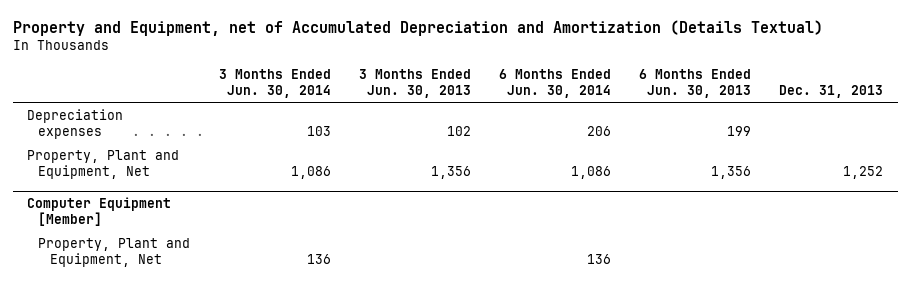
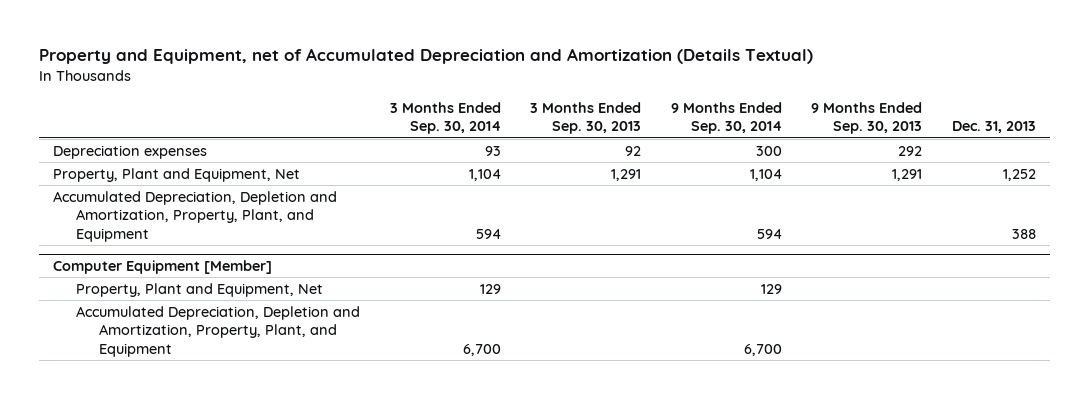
- | 3 Months Ended Jun. 30, 2014 | 3 Months Ended Jun. 30, 2013 | 6 Months Ended Jun. 30, 2014 | 6 Months Ended Jun. 30, 2013 | Dec. 31, 2013
+ | 3 Months Ended Sep. 30, 2014 | 3 Months Ended Sep. 30, 2013 | 9 Months Ended Sep. 30, 2014 | 9 Months Ended Sep. 30, 2013 | Dec. 31, 2013
+ Accumulated Depreciation, Depletion and Amortization, Property, Plant, and Equipment | 594 | | 594 | | 388
@ Computer Equipment [Member]
+ Accumulated Depreciation, Depletion and Amortization, Property, Plant, and Equipment | 6,700 | | 6,700 | |

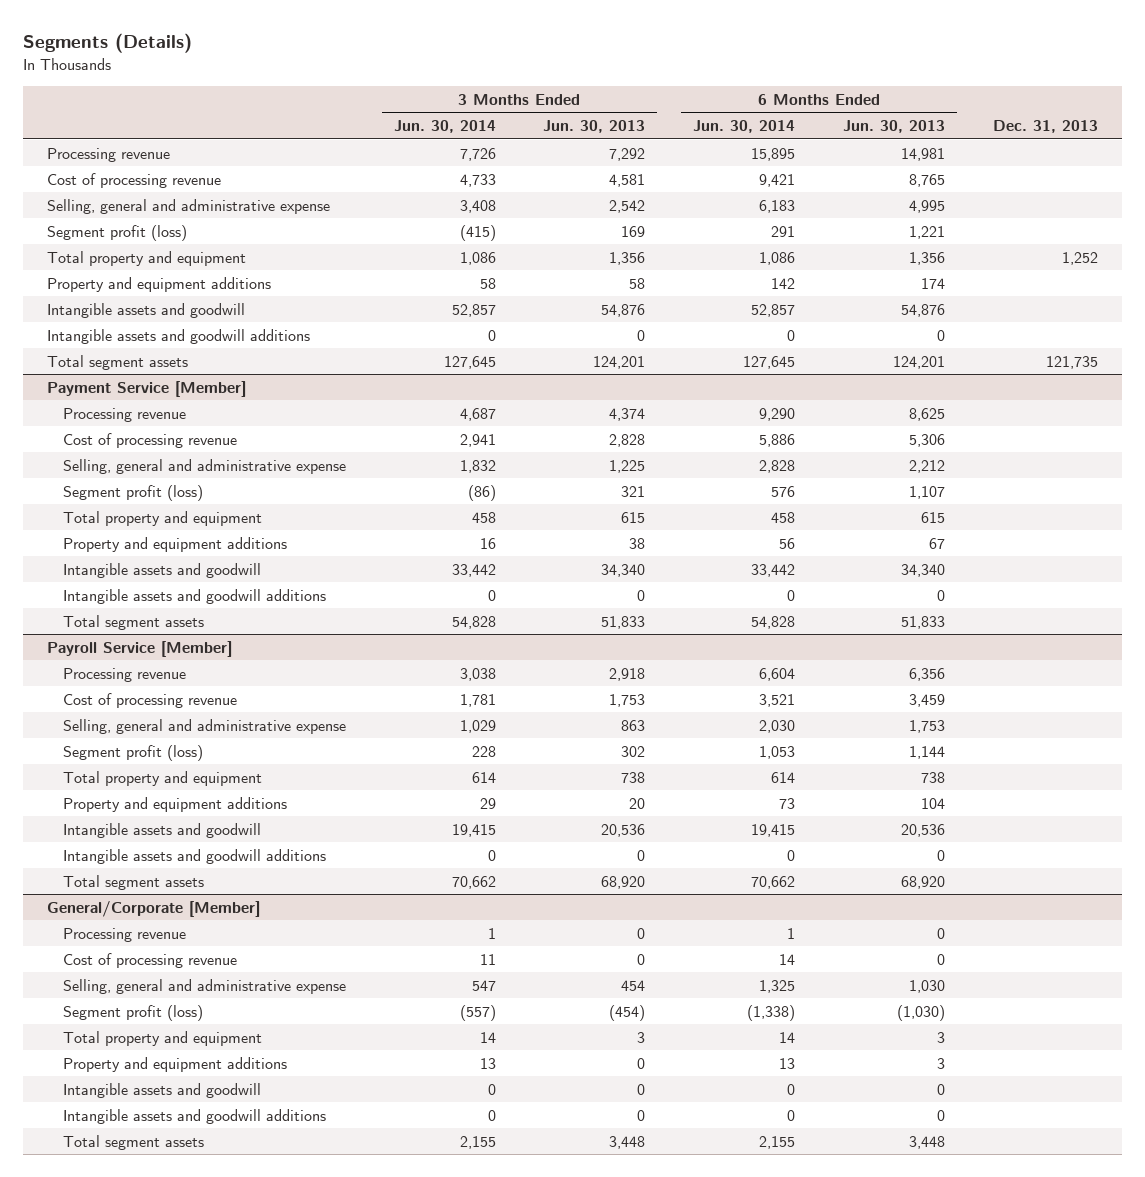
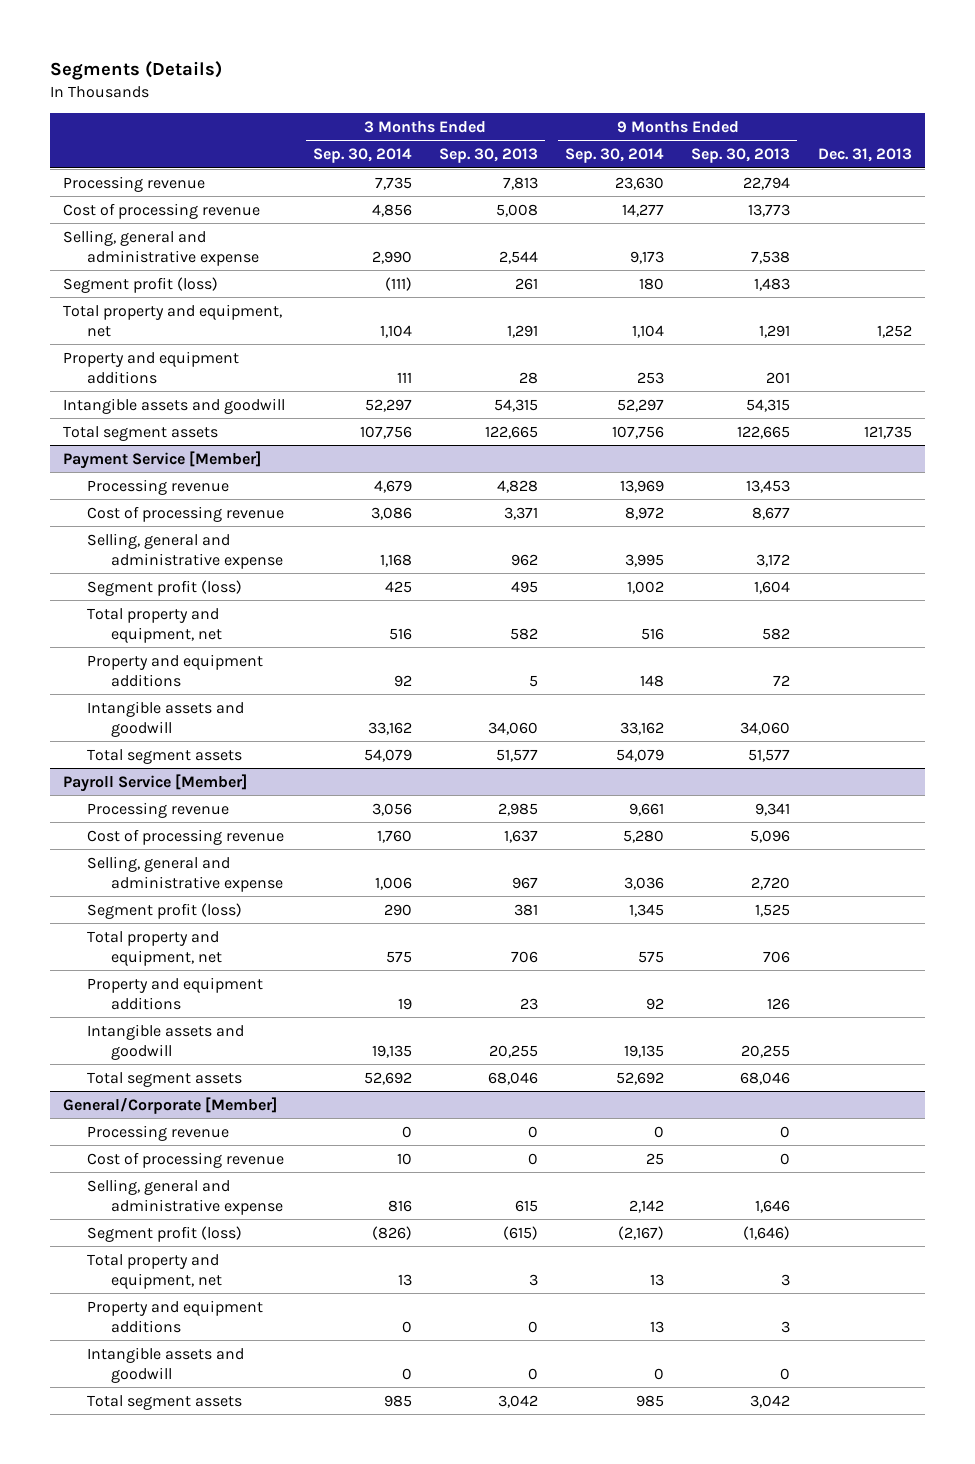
- | 3 Months Ended Jun. 30, 2014 | 3 Months Ended Jun. 30, 2013 | 6 Months Ended Jun. 30, 2014 | 6 Months Ended Jun. 30, 2013 | Dec. 31, 2013
+ | 3 Months Ended Sep. 30, 2014 | 3 Months Ended Sep. 30, 2013 | 9 Months Ended Sep. 30, 2014 | 9 Months Ended Sep. 30, 2013 | Dec. 31, 2013
- Total property and equipment | 1,086 | 1,356 | 1,086 | 1,356 | 1,252
+ Total property and equipment, net | 1,104 | 1,291 | 1,104 | 1,291 | 1,252
- Intangible assets and goodwill additions | 0 | 0 | 0 | 0 |
@ Payment Service [Member]
- Total property and equipment | 458 | 615 | 458 | 615 |
+ Total property and equipment, net | 516 | 582 | 516 | 582 |
- Intangible assets and goodwill additions | 0 | 0 | 0 | 0 |
@ Payroll Service [Member]
- Total property and equipment | 614 | 738 | 614 | 738 |
+ Total property and equipment, net | 575 | 706 | 575 | 706 |
- Intangible assets and goodwill additions | 0 | 0 | 0 | 0 |
@ General/Corporate [Member]
- Total property and equipment | 14 | 3 | 14 | 3 |
+ Total property and equipment, net | 13 | 3 | 13 | 3 |
- Intangible assets and goodwill additions | 0 | 0 | 0 | 0 |

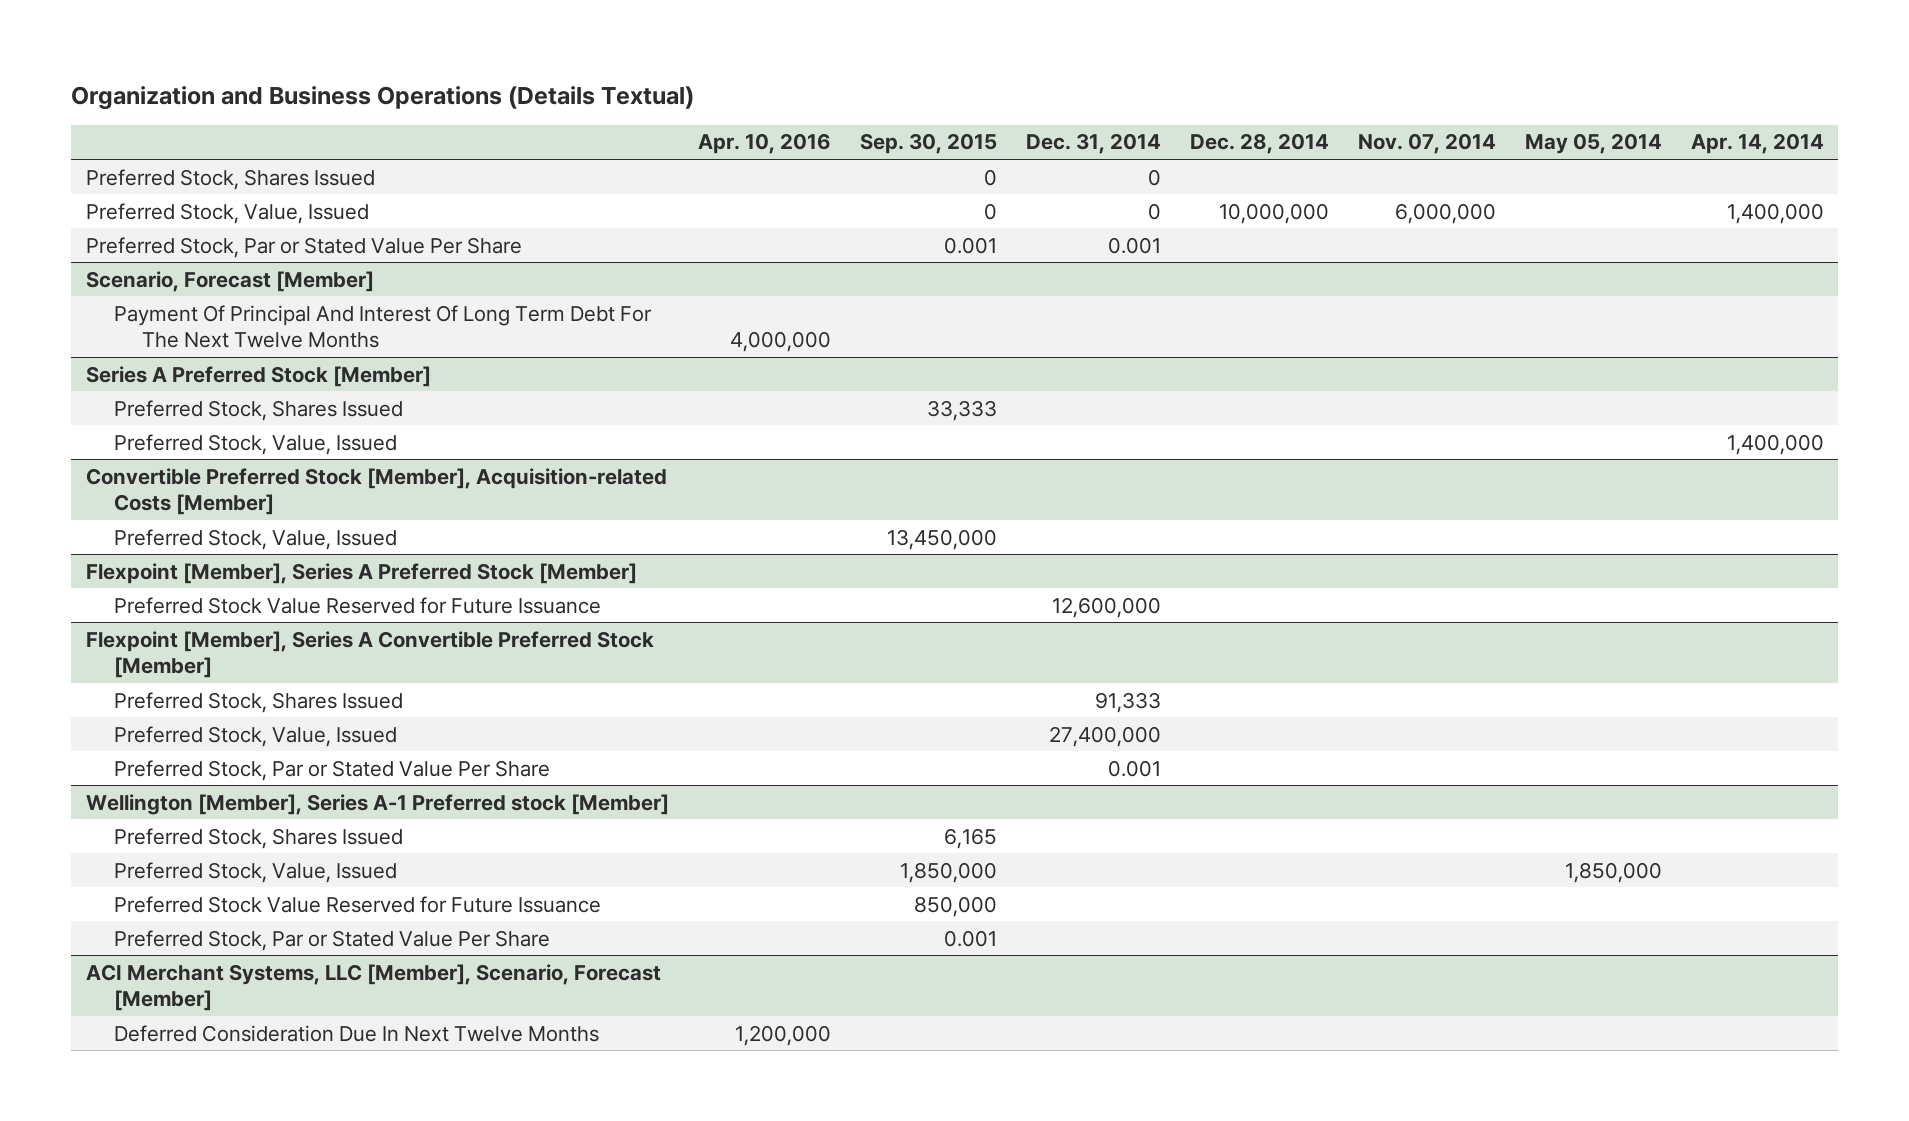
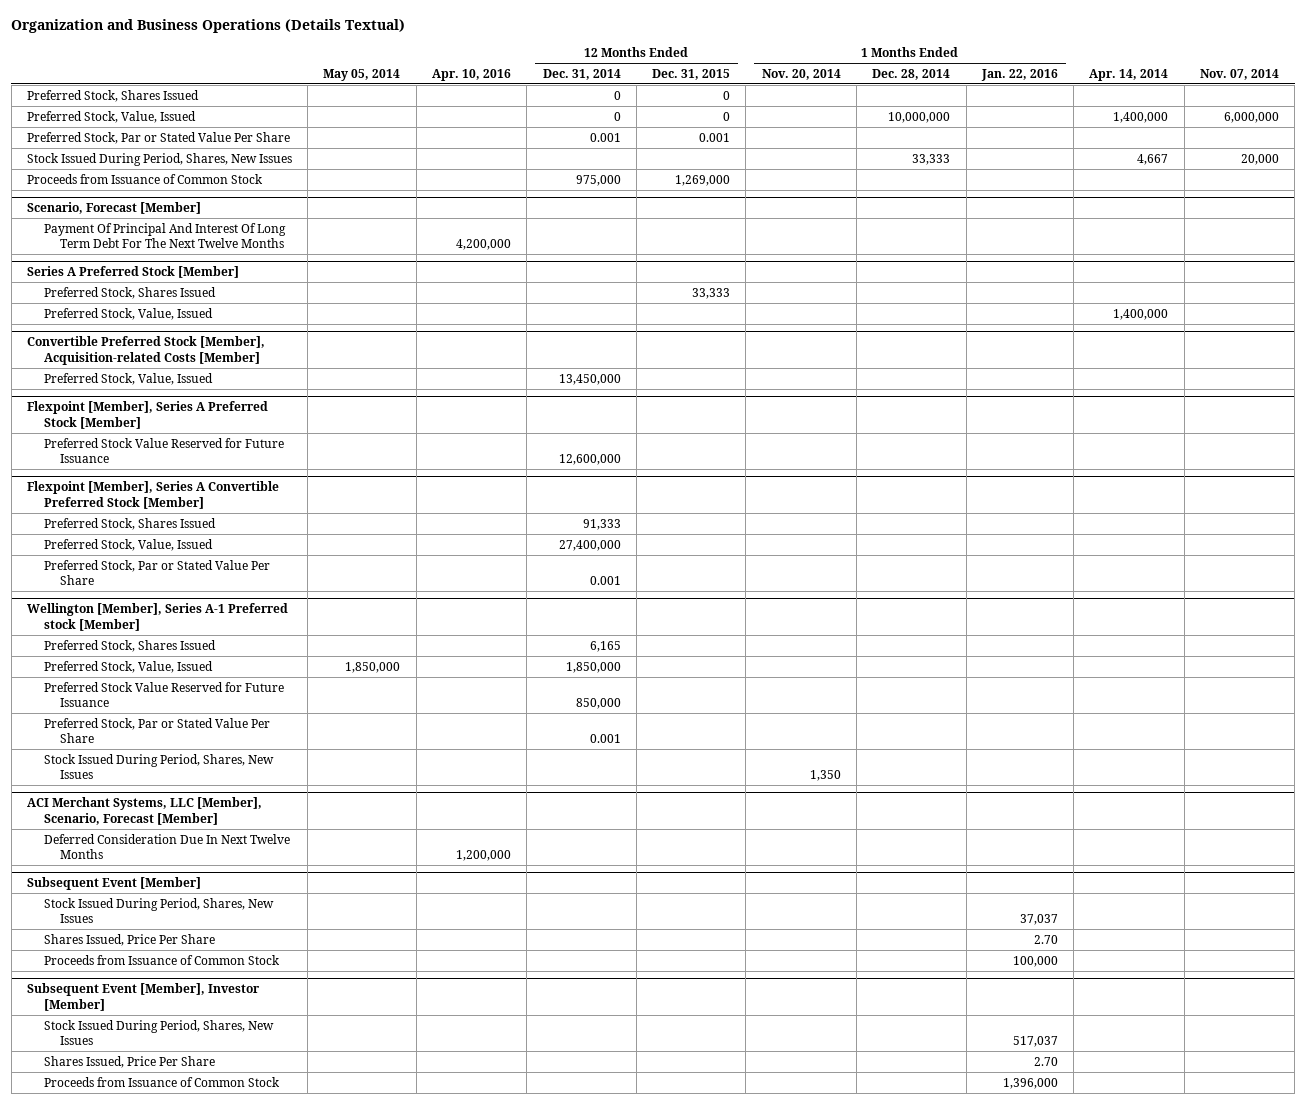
- | Apr. 10, 2016 | Sep. 30, 2015 | Dec. 31, 2014 | Dec. 28, 2014 | Nov. 07, 2014 | May 05, 2014 | Apr. 14, 2014
+ | May 05, 2014 | Apr. 10, 2016 | 12 Months Ended Dec. 31, 2014 | 12 Months Ended Dec. 31, 2015 | 1 Months Ended Nov. 20, 2014 | 1 Months Ended Dec. 28, 2014 | 1 Months Ended Jan. 22, 2016 | Apr. 14, 2014 | Nov. 07, 2014
+ Stock Issued During Period, Shares, New Issues | | | | | | 33,333 | | 4,667 | 20,000
+ Proceeds from Issuance of Common Stock | | | 975,000 | 1,269,000 | | | | |
@ Scenario, Forecast [Member]
- Payment Of Principal And Interest Of Long Term Debt For The Next Twelve Months | 4,000,000 | | | | | |
+ Payment Of Principal And Interest Of Long Term Debt For The Next Twelve Months | | 4,200,000 | | | | | | |
@ Wellington [Member], Series A-1 Preferred stock [Member]
+ Stock Issued During Period, Shares, New Issues | | | | | 1,350 | | | |
+ Subsequent Event [Member]
+ Stock Issued During Period, Shares, New Issues | | | | | | | 37,037 | |
+ Shares Issued, Price Per Share | | | | | | | 2.70 | |
+ Proceeds from Issuance of Common Stock | | | | | | | 100,000 | |
+ Subsequent Event [Member], Investor [Member]
+ Stock Issued During Period, Shares, New Issues | | | | | | | 517,037 | |
+ Shares Issued, Price Per Share | | | | | | | 2.70 | |
+ Proceeds from Issuance of Common Stock | | | | | | | 1,396,000 | |

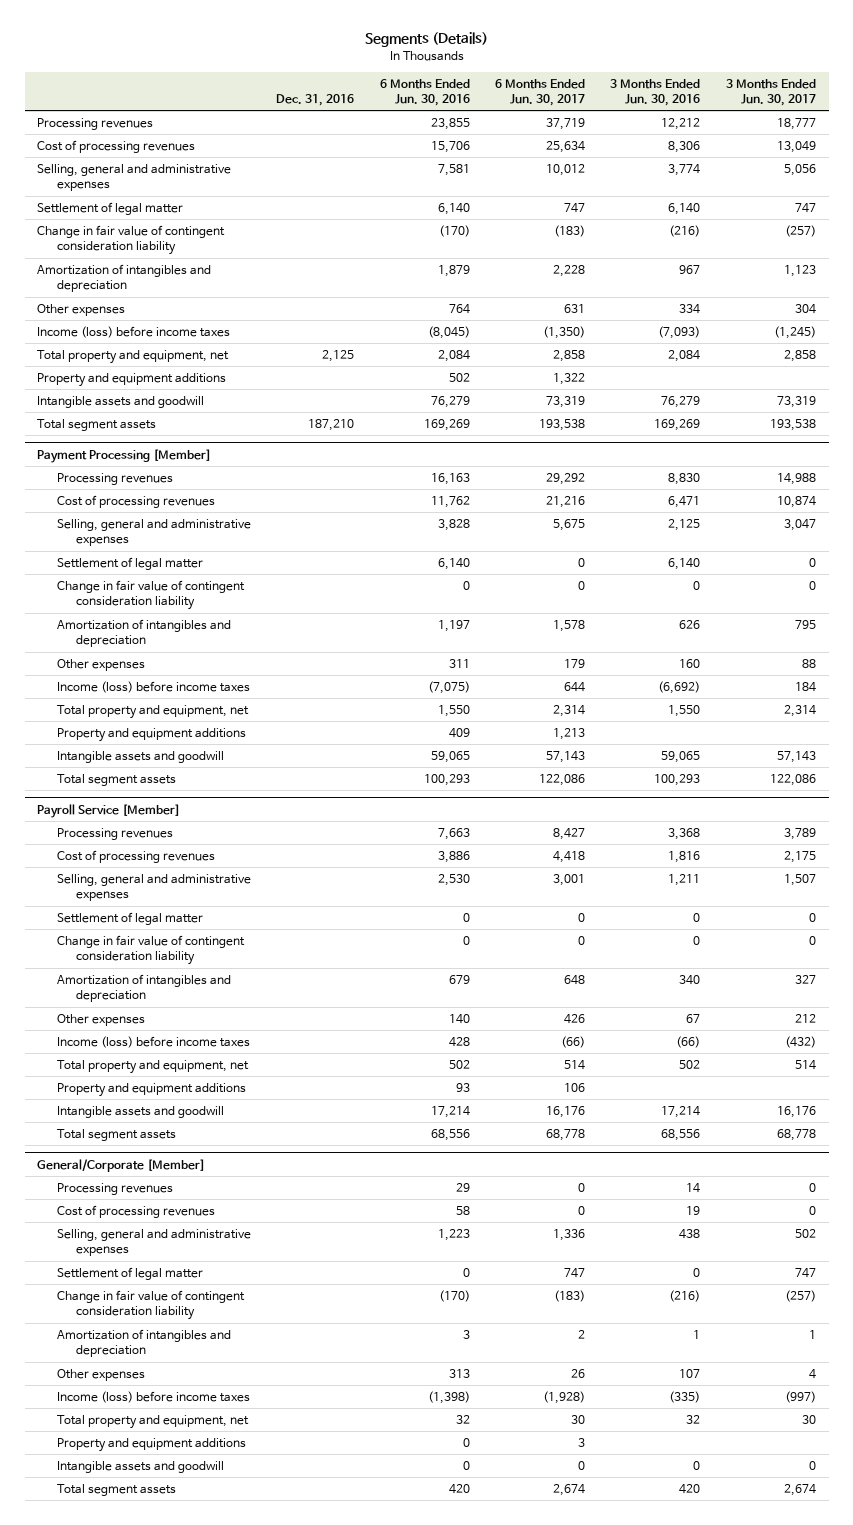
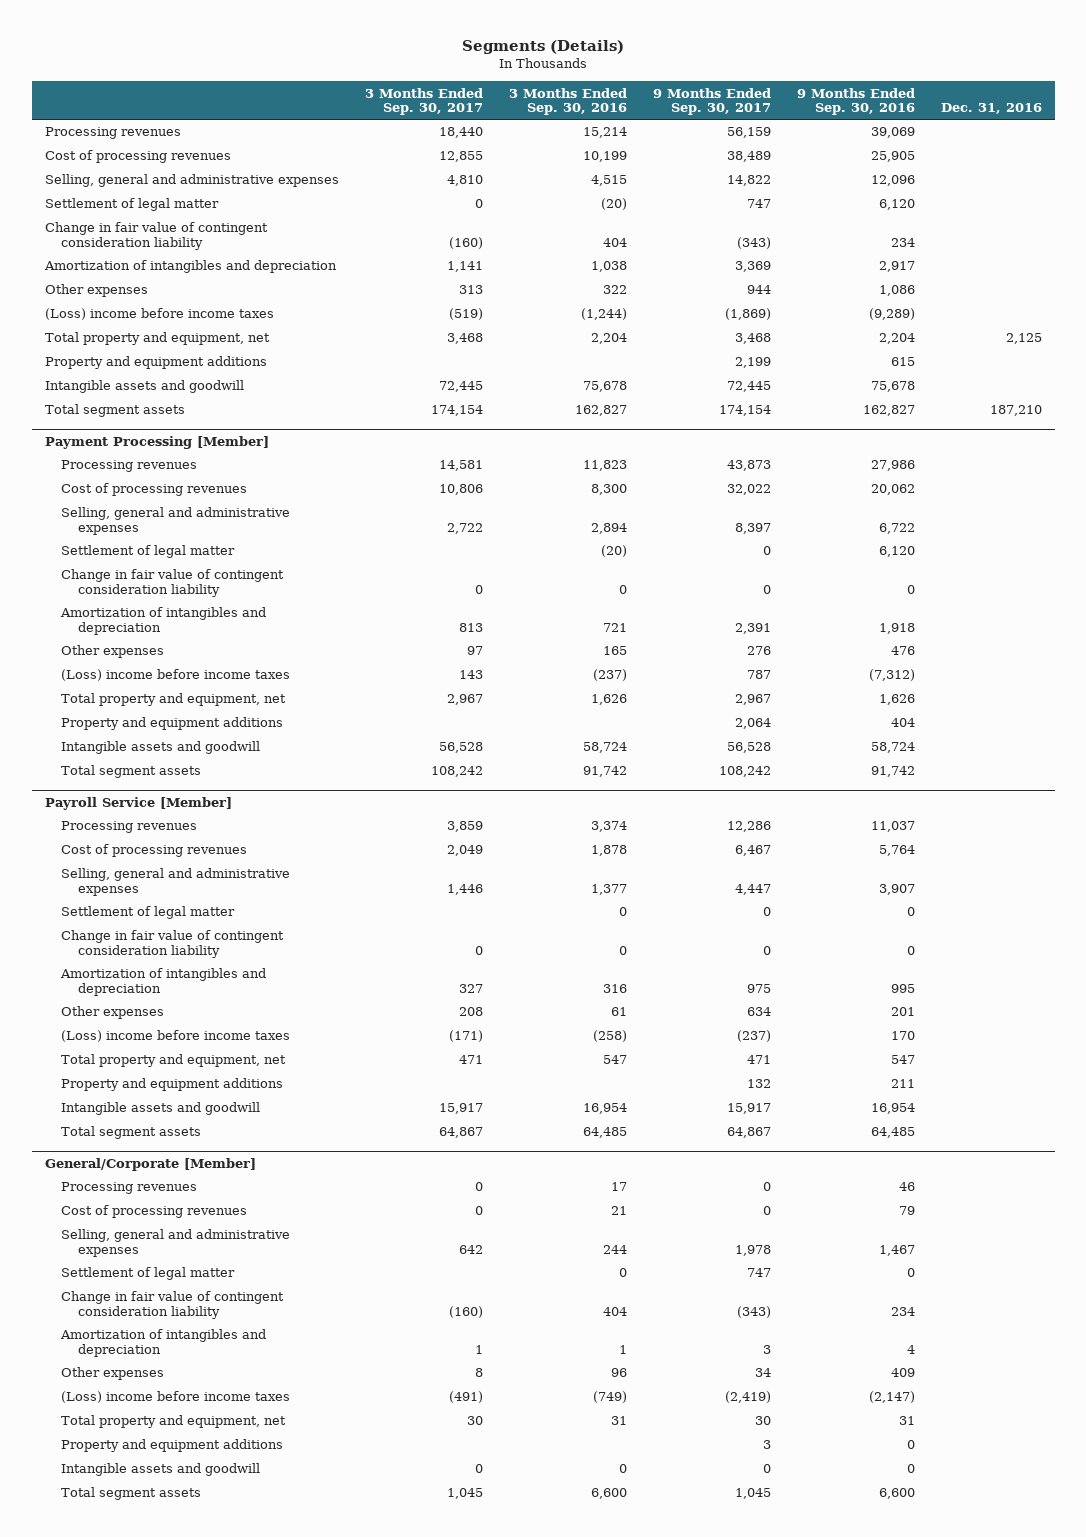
- | Dec. 31, 2016 | 6 Months Ended Jun. 30, 2016 | 6 Months Ended Jun. 30, 2017 | 3 Months Ended Jun. 30, 2016 | 3 Months Ended Jun. 30, 2017
+ | 3 Months Ended Sep. 30, 2017 | 3 Months Ended Sep. 30, 2016 | 9 Months Ended Sep. 30, 2017 | 9 Months Ended Sep. 30, 2016 | Dec. 31, 2016
- Income (loss) before income taxes | | (8,045) | (1,350) | (7,093) | (1,245)
+ (Loss) income before income taxes | (519) | (1,244) | (1,869) | (9,289) |
@ Payment Processing [Member]
- Income (loss) before income taxes | | (7,075) | 644 | (6,692) | 184
+ (Loss) income before income taxes | 143 | (237) | 787 | (7,312) |
@ Payroll Service [Member]
- Income (loss) before income taxes | | 428 | (66) | (66) | (432)
+ (Loss) income before income taxes | (171) | (258) | (237) | 170 |
@ General/Corporate [Member]
- Income (loss) before income taxes | | (1,398) | (1,928) | (335) | (997)
+ (Loss) income before income taxes | (491) | (749) | (2,419) | (2,147) |

